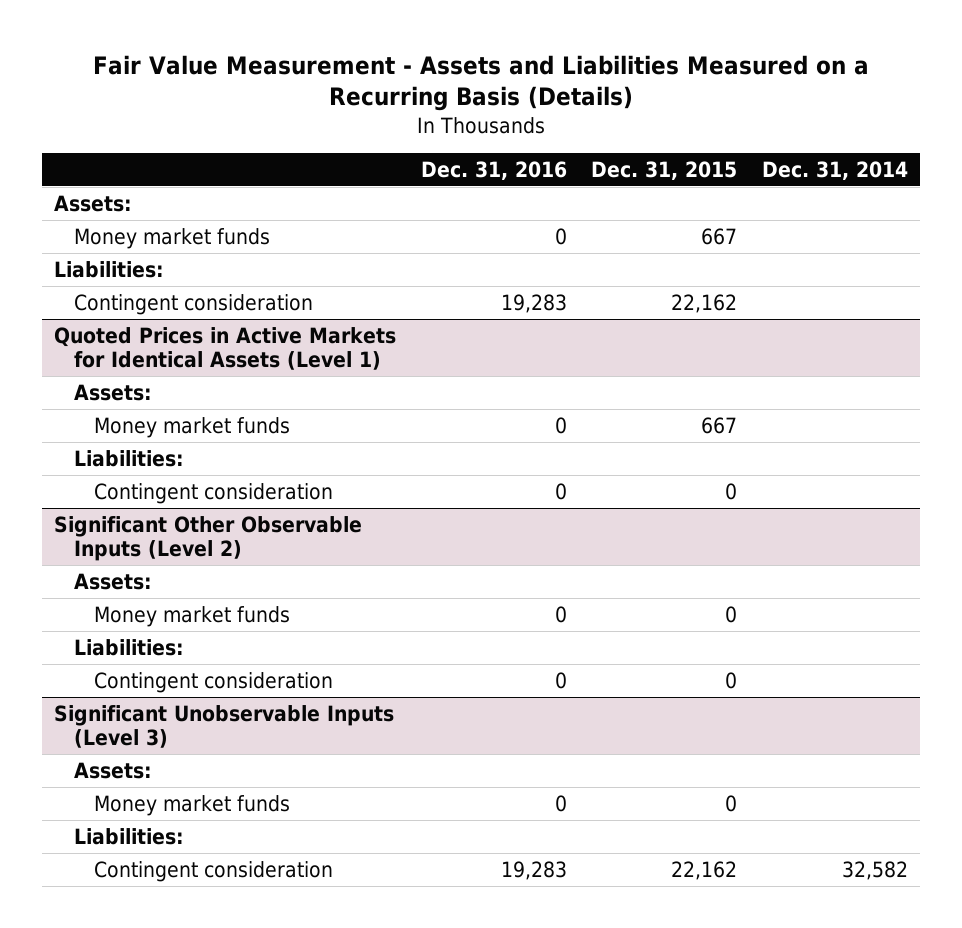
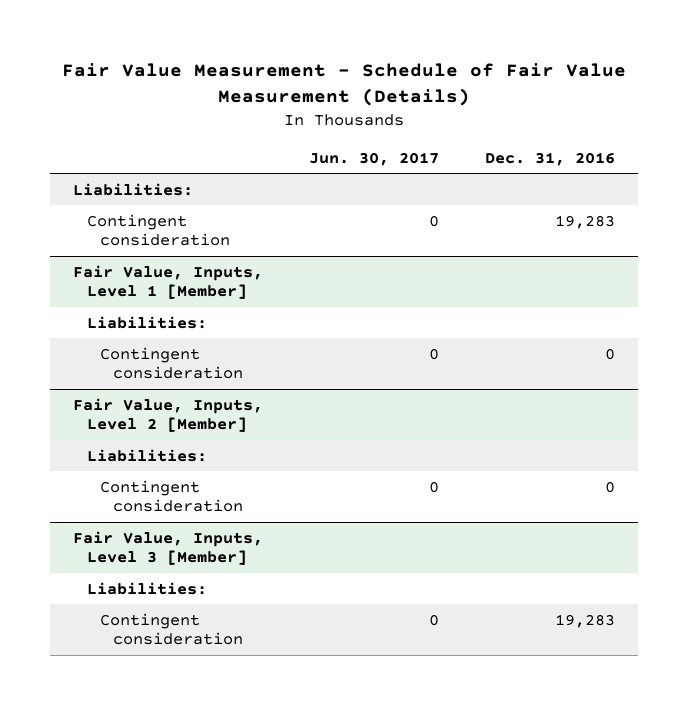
- Fair Value Measurement - Assets and Liabilities Measured on a Recurring Basis (Details)
+ Fair Value Measurement - Schedule of Fair Value Measurement (Details)
- | Dec. 31, 2016 | Dec. 31, 2015 | Dec. 31, 2014
+ | Jun. 30, 2017 | Dec. 31, 2016
- Assets:
- Money market funds | 0 | 667 |
- Quoted Prices in Active Markets for Identical Assets (Level 1)
- Assets:
- Money market funds | 0 | 667 |
+ Fair Value, Inputs, Level 1 [Member]
- Significant Other Observable Inputs (Level 2)
- Assets:
- Money market funds | 0 | 0 |
+ Fair Value, Inputs, Level 2 [Member]
- Significant Unobservable Inputs (Level 3)
- Assets:
- Money market funds | 0 | 0 |
+ Fair Value, Inputs, Level 3 [Member]

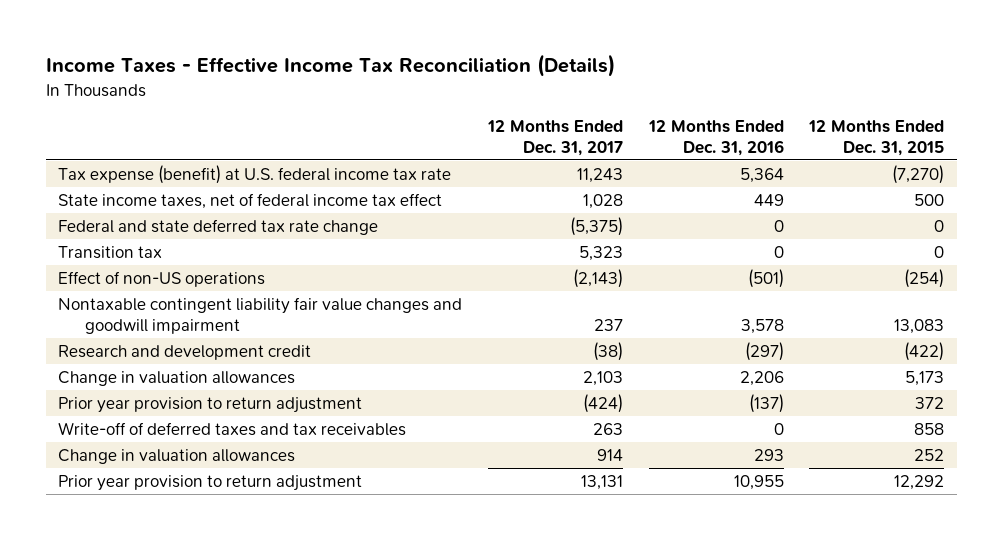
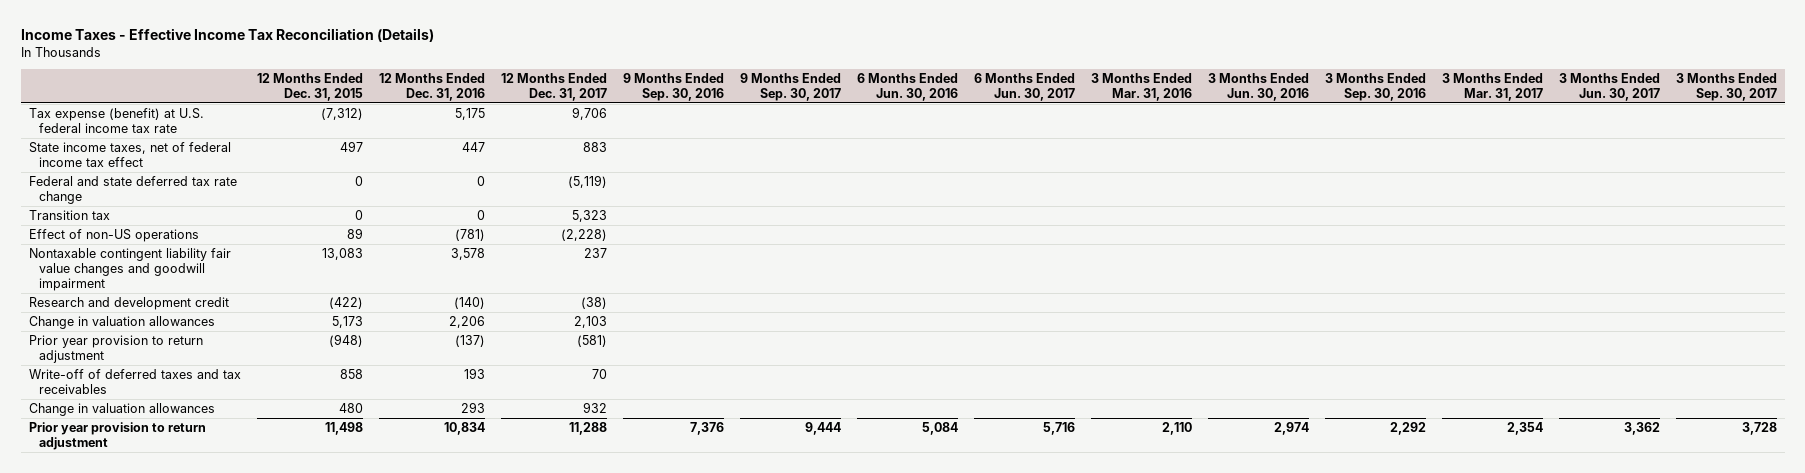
- | 12 Months Ended Dec. 31, 2017 | 12 Months Ended Dec. 31, 2016 | 12 Months Ended Dec. 31, 2015
+ | 12 Months Ended Dec. 31, 2015 | 12 Months Ended Dec. 31, 2016 | 12 Months Ended Dec. 31, 2017 | 9 Months Ended Sep. 30, 2016 | 9 Months Ended Sep. 30, 2017 | 6 Months Ended Jun. 30, 2016 | 6 Months Ended Jun. 30, 2017 | 3 Months Ended Mar. 31, 2016 | 3 Months Ended Jun. 30, 2016 | 3 Months Ended Sep. 30, 2016 | 3 Months Ended Mar. 31, 2017 | 3 Months Ended Jun. 30, 2017 | 3 Months Ended Sep. 30, 2017
- Tax expense (benefit) at U.S. federal income tax rate | 11,243 | 5,364 | (7,270)
- State income taxes, net of federal income tax effect | 1,028 | 449 | 500
- Federal and state deferred tax rate change | (5,375) | 0 | 0
+ Tax expense (benefit) at U.S. federal income tax rate | (7,312) | 5,175 | 9,706 | | | | | | | | | |
+ State income taxes, net of federal income tax effect | 497 | 447 | 883 | | | | | | | | | |
+ Federal and state deferred tax rate change | 0 | 0 | (5,119) | | | | | | | | | |
- Effect of non-US operations | (2,143) | (501) | (254)
+ Effect of non-US operations | 89 | (781) | (2,228) | | | | | | | | | |
- Research and development credit | (38) | (297) | (422)
+ Research and development credit | (422) | (140) | (38) | | | | | | | | | |
- Prior year provision to return adjustment | (424) | (137) | 372
- Write-off of deferred taxes and tax receivables | 263 | 0 | 858
- Change in valuation allowances | 914 | 293 | 252
- Prior year provision to return adjustment | 13,131 | 10,955 | 12,292
+ Prior year provision to return adjustment | (948) | (137) | (581) | | | | | | | | | |
+ Write-off of deferred taxes and tax receivables | 858 | 193 | 70 | | | | | | | | | |
+ Change in valuation allowances | 480 | 293 | 932 | | | | | | | | | |
+ Prior year provision to return adjustment | 11,498 | 10,834 | 11,288 | 7,376 | 9,444 | 5,084 | 5,716 | 2,110 | 2,974 | 2,292 | 2,354 | 3,362 | 3,728

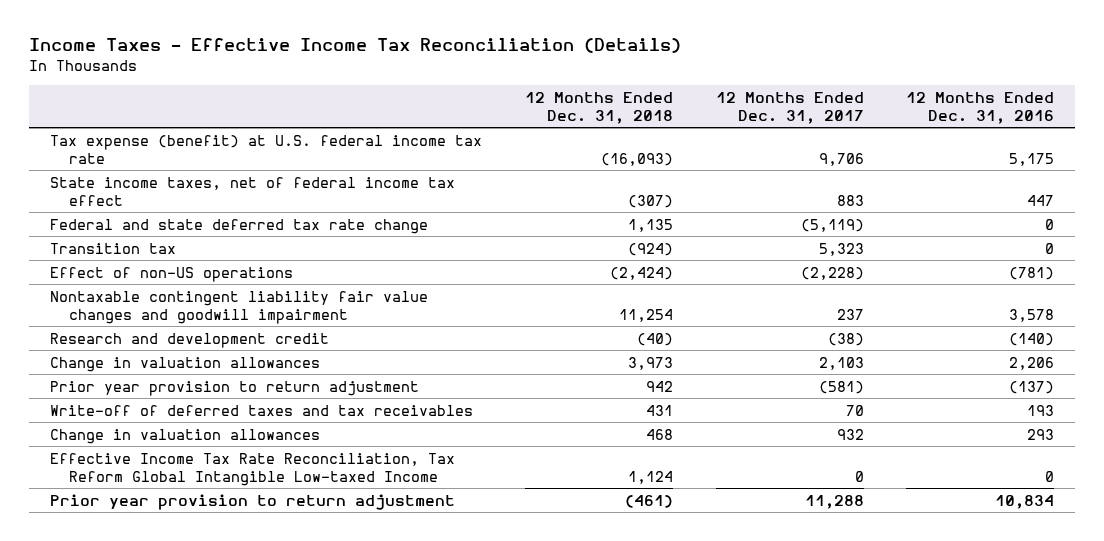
- | 12 Months Ended Dec. 31, 2015 | 12 Months Ended Dec. 31, 2016 | 12 Months Ended Dec. 31, 2017 | 9 Months Ended Sep. 30, 2016 | 9 Months Ended Sep. 30, 2017 | 6 Months Ended Jun. 30, 2016 | 6 Months Ended Jun. 30, 2017 | 3 Months Ended Mar. 31, 2016 | 3 Months Ended Jun. 30, 2016 | 3 Months Ended Sep. 30, 2016 | 3 Months Ended Mar. 31, 2017 | 3 Months Ended Jun. 30, 2017 | 3 Months Ended Sep. 30, 2017
+ | 12 Months Ended Dec. 31, 2018 | 12 Months Ended Dec. 31, 2017 | 12 Months Ended Dec. 31, 2016
+ Effective Income Tax Rate Reconciliation, Tax Reform Global Intangible Low-taxed Income | 1,124 | 0 | 0

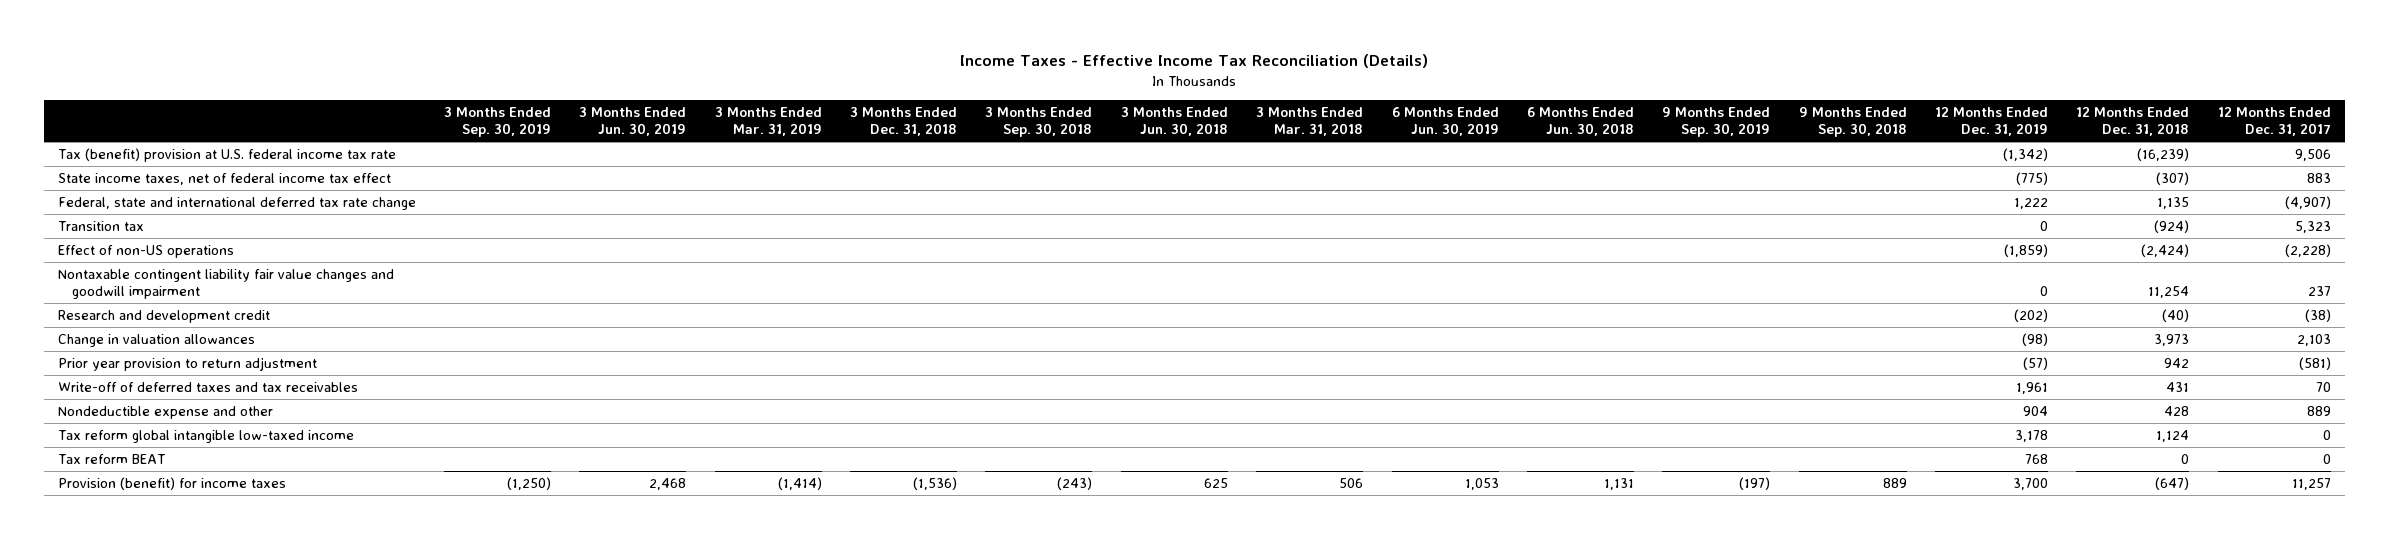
- | 12 Months Ended Dec. 31, 2018 | 12 Months Ended Dec. 31, 2017 | 12 Months Ended Dec. 31, 2016
+ | 3 Months Ended Sep. 30, 2019 | 3 Months Ended Jun. 30, 2019 | 3 Months Ended Mar. 31, 2019 | 3 Months Ended Dec. 31, 2018 | 3 Months Ended Sep. 30, 2018 | 3 Months Ended Jun. 30, 2018 | 3 Months Ended Mar. 31, 2018 | 6 Months Ended Jun. 30, 2019 | 6 Months Ended Jun. 30, 2018 | 9 Months Ended Sep. 30, 2019 | 9 Months Ended Sep. 30, 2018 | 12 Months Ended Dec. 31, 2019 | 12 Months Ended Dec. 31, 2018 | 12 Months Ended Dec. 31, 2017
- Tax expense (benefit) at U.S. federal income tax rate | (16,093) | 9,706 | 5,175
+ Tax (benefit) provision at U.S. federal income tax rate | | | | | | | | | | | | (1,342) | (16,239) | 9,506
- Federal and state deferred tax rate change | 1,135 | (5,119) | 0
+ Federal, state and international deferred tax rate change | | | | | | | | | | | | 1,222 | 1,135 | (4,907)
- Change in valuation allowances | 468 | 932 | 293
- Effective Income Tax Rate Reconciliation, Tax Reform Global Intangible Low-taxed Income | 1,124 | 0 | 0
- Prior year provision to return adjustment | (461) | 11,288 | 10,834
+ Nondeductible expense and other | | | | | | | | | | | | 904 | 428 | 889
+ Tax reform global intangible low-taxed income | | | | | | | | | | | | 3,178 | 1,124 | 0
+ Tax reform BEAT | | | | | | | | | | | | 768 | 0 | 0
+ Provision (benefit) for income taxes | (1,250) | 2,468 | (1,414) | (1,536) | (243) | 625 | 506 | 1,053 | 1,131 | (197) | 889 | 3,700 | (647) | 11,257

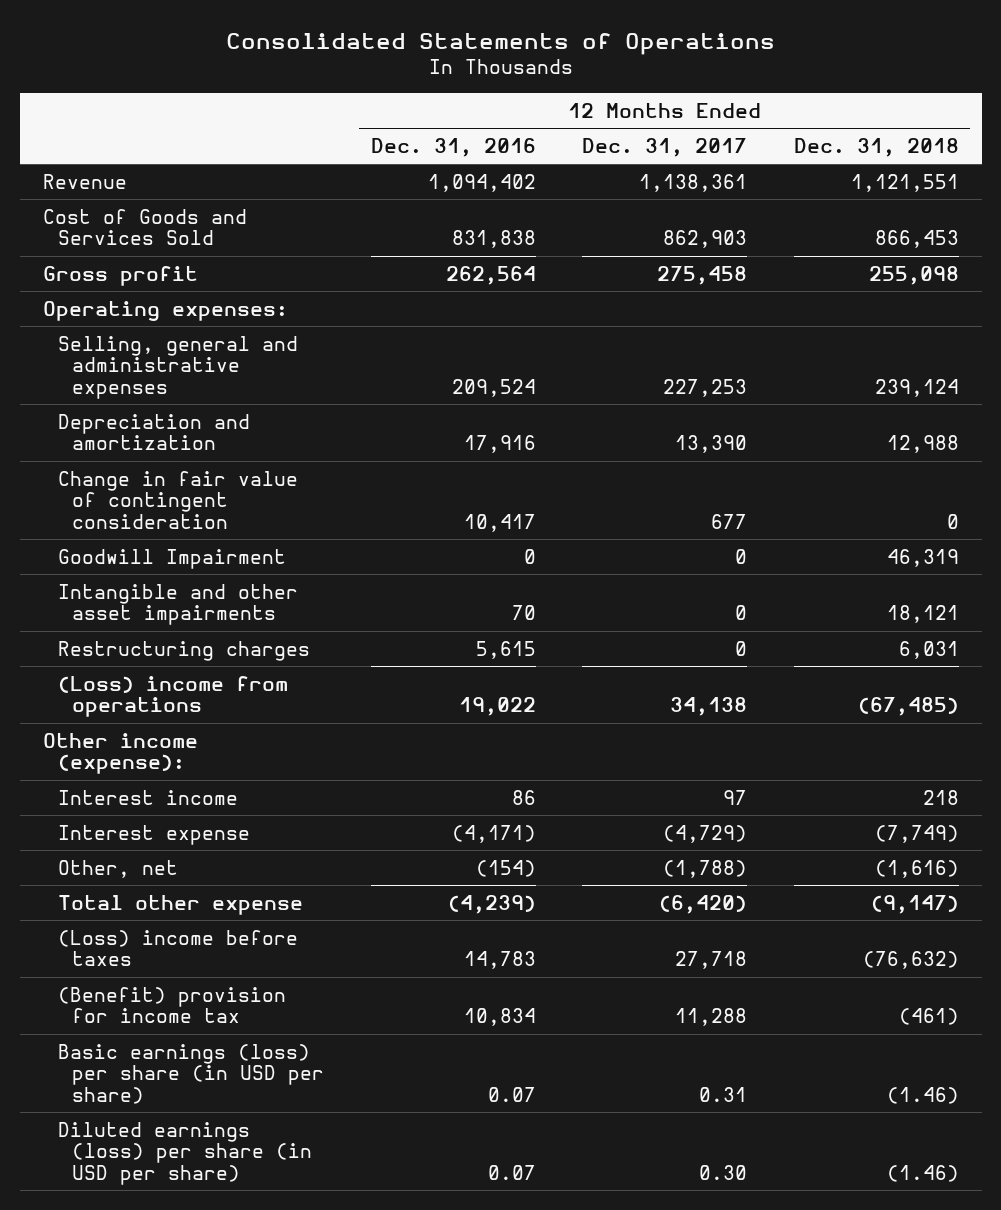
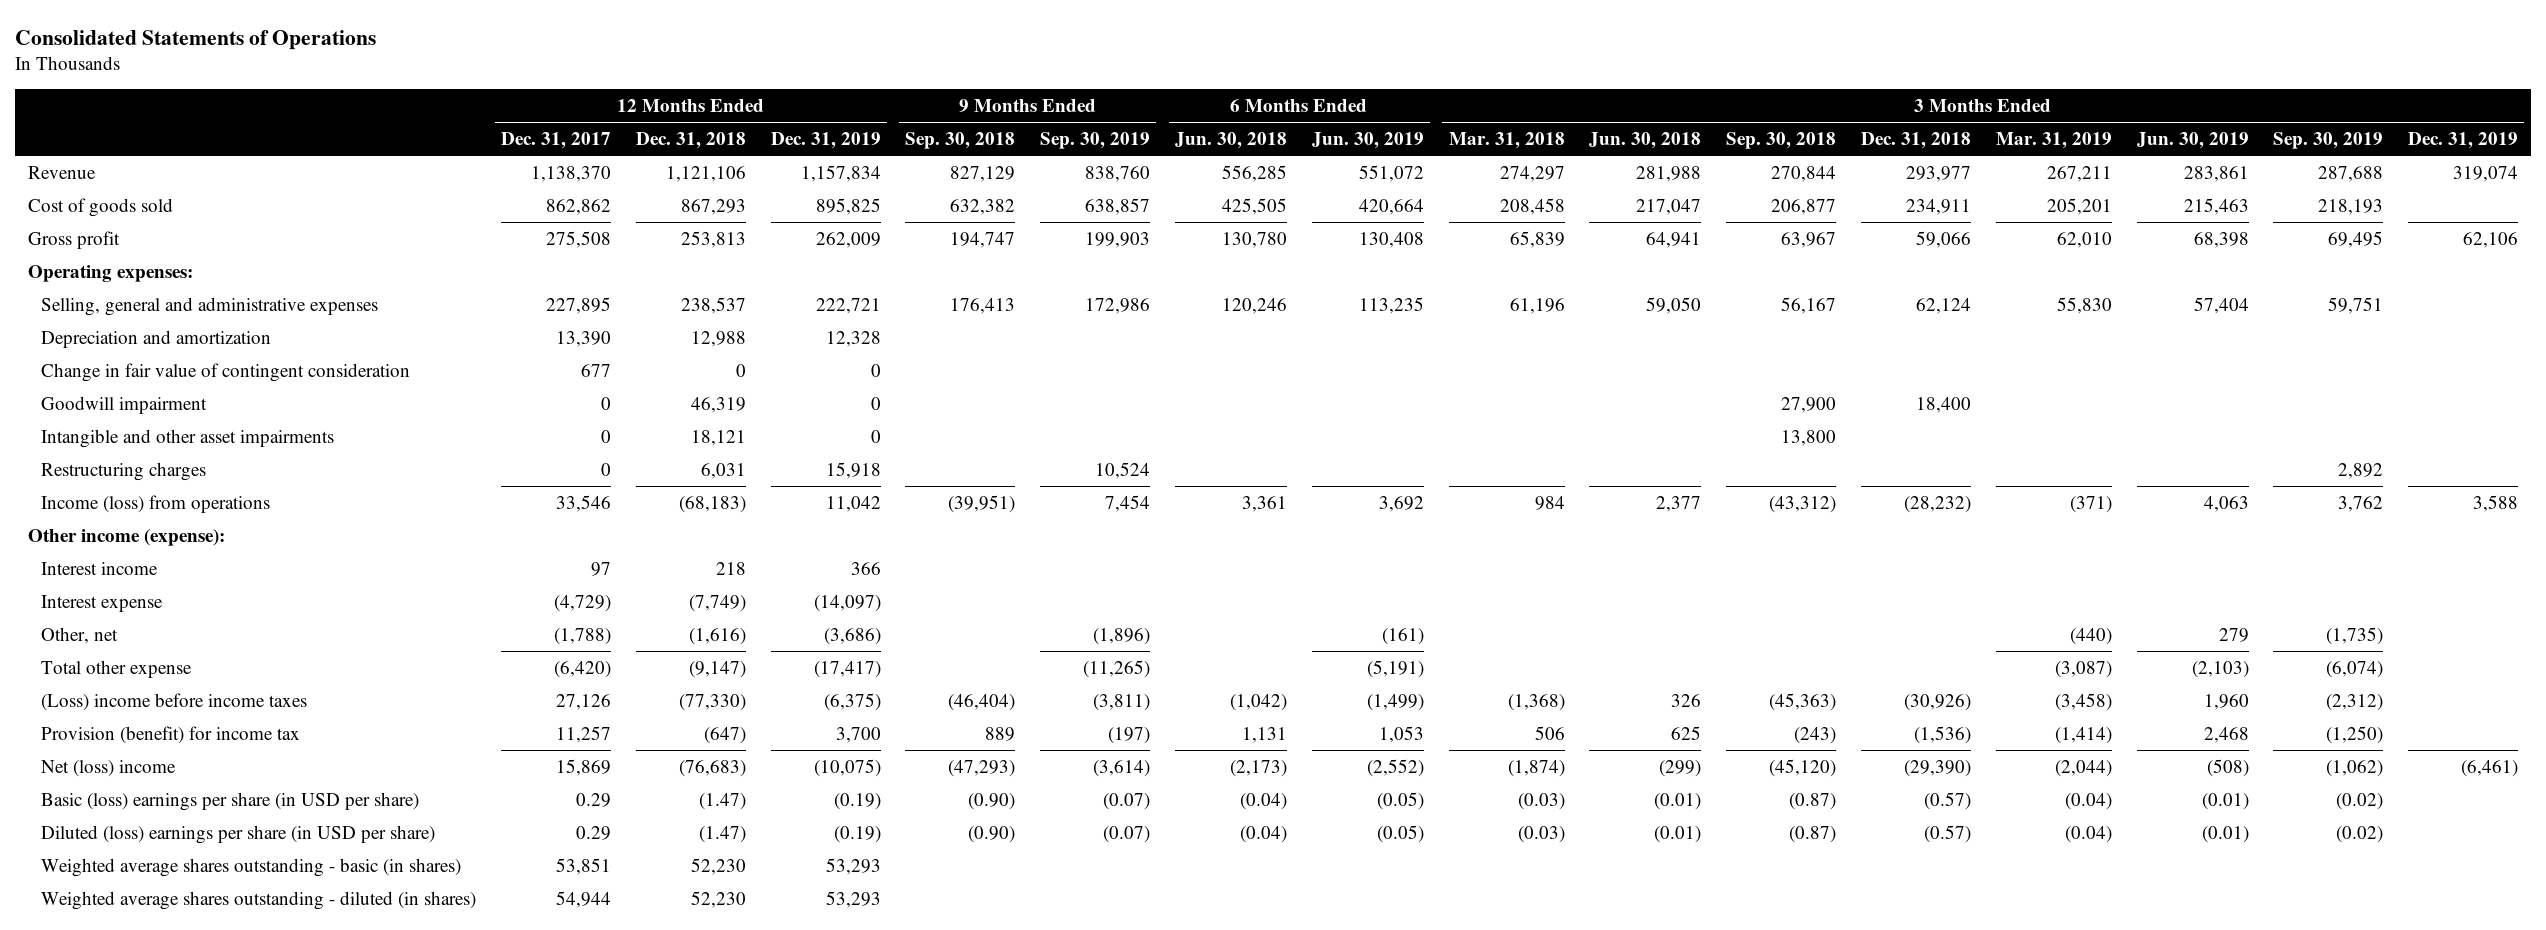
- | 12 Months Ended Dec. 31, 2016 | 12 Months Ended Dec. 31, 2017 | 12 Months Ended Dec. 31, 2018
+ | 12 Months Ended Dec. 31, 2017 | 12 Months Ended Dec. 31, 2018 | 12 Months Ended Dec. 31, 2019 | 9 Months Ended Sep. 30, 2018 | 9 Months Ended Sep. 30, 2019 | 6 Months Ended Jun. 30, 2018 | 6 Months Ended Jun. 30, 2019 | 3 Months Ended Mar. 31, 2018 | 3 Months Ended Jun. 30, 2018 | 3 Months Ended Sep. 30, 2018 | 3 Months Ended Dec. 31, 2018 | 3 Months Ended Mar. 31, 2019 | 3 Months Ended Jun. 30, 2019 | 3 Months Ended Sep. 30, 2019 | 3 Months Ended Dec. 31, 2019
- Revenue | 1,094,402 | 1,138,361 | 1,121,551
- Cost of Goods and Services Sold | 831,838 | 862,903 | 866,453
- Gross profit | 262,564 | 275,458 | 255,098
+ Revenue | 1,138,370 | 1,121,106 | 1,157,834 | 827,129 | 838,760 | 556,285 | 551,072 | 274,297 | 281,988 | 270,844 | 293,977 | 267,211 | 283,861 | 287,688 | 319,074
+ Cost of goods sold | 862,862 | 867,293 | 895,825 | 632,382 | 638,857 | 425,505 | 420,664 | 208,458 | 217,047 | 206,877 | 234,911 | 205,201 | 215,463 | 218,193 |
+ Gross profit | 275,508 | 253,813 | 262,009 | 194,747 | 199,903 | 130,780 | 130,408 | 65,839 | 64,941 | 63,967 | 59,066 | 62,010 | 68,398 | 69,495 | 62,106
- Selling, general and administrative expenses | 209,524 | 227,253 | 239,124
+ Selling, general and administrative expenses | 227,895 | 238,537 | 222,721 | 176,413 | 172,986 | 120,246 | 113,235 | 61,196 | 59,050 | 56,167 | 62,124 | 55,830 | 57,404 | 59,751 |
- Goodwill Impairment | 0 | 0 | 46,319
+ Goodwill impairment | 0 | 46,319 | 0 | | | | | | | 27,900 | 18,400 | | | |
- (Loss) income from operations | 19,022 | 34,138 | (67,485)
+ Income (loss) from operations | 33,546 | (68,183) | 11,042 | (39,951) | 7,454 | 3,361 | 3,692 | 984 | 2,377 | (43,312) | (28,232) | (371) | 4,063 | 3,762 | 3,588
- (Loss) income before taxes | 14,783 | 27,718 | (76,632)
- (Benefit) provision for income tax | 10,834 | 11,288 | (461)
- Basic earnings (loss) per share (in USD per share) | 0.07 | 0.31 | (1.46)
- Diluted earnings (loss) per share (in USD per share) | 0.07 | 0.30 | (1.46)
+ (Loss) income before income taxes | 27,126 | (77,330) | (6,375) | (46,404) | (3,811) | (1,042) | (1,499) | (1,368) | 326 | (45,363) | (30,926) | (3,458) | 1,960 | (2,312) |
+ Provision (benefit) for income tax | 11,257 | (647) | 3,700 | 889 | (197) | 1,131 | 1,053 | 506 | 625 | (243) | (1,536) | (1,414) | 2,468 | (1,250) |
+ Net (loss) income | 15,869 | (76,683) | (10,075) | (47,293) | (3,614) | (2,173) | (2,552) | (1,874) | (299) | (45,120) | (29,390) | (2,044) | (508) | (1,062) | (6,461)
+ Basic (loss) earnings per share (in USD per share) | 0.29 | (1.47) | (0.19) | (0.90) | (0.07) | (0.04) | (0.05) | (0.03) | (0.01) | (0.87) | (0.57) | (0.04) | (0.01) | (0.02) |
+ Diluted (loss) earnings per share (in USD per share) | 0.29 | (1.47) | (0.19) | (0.90) | (0.07) | (0.04) | (0.05) | (0.03) | (0.01) | (0.87) | (0.57) | (0.04) | (0.01) | (0.02) |
+ Weighted average shares outstanding - basic (in shares) | 53,851 | 52,230 | 53,293 | | | | | | | | | | | |
+ Weighted average shares outstanding - diluted (in shares) | 54,944 | 52,230 | 53,293 | | | | | | | | | | | |

